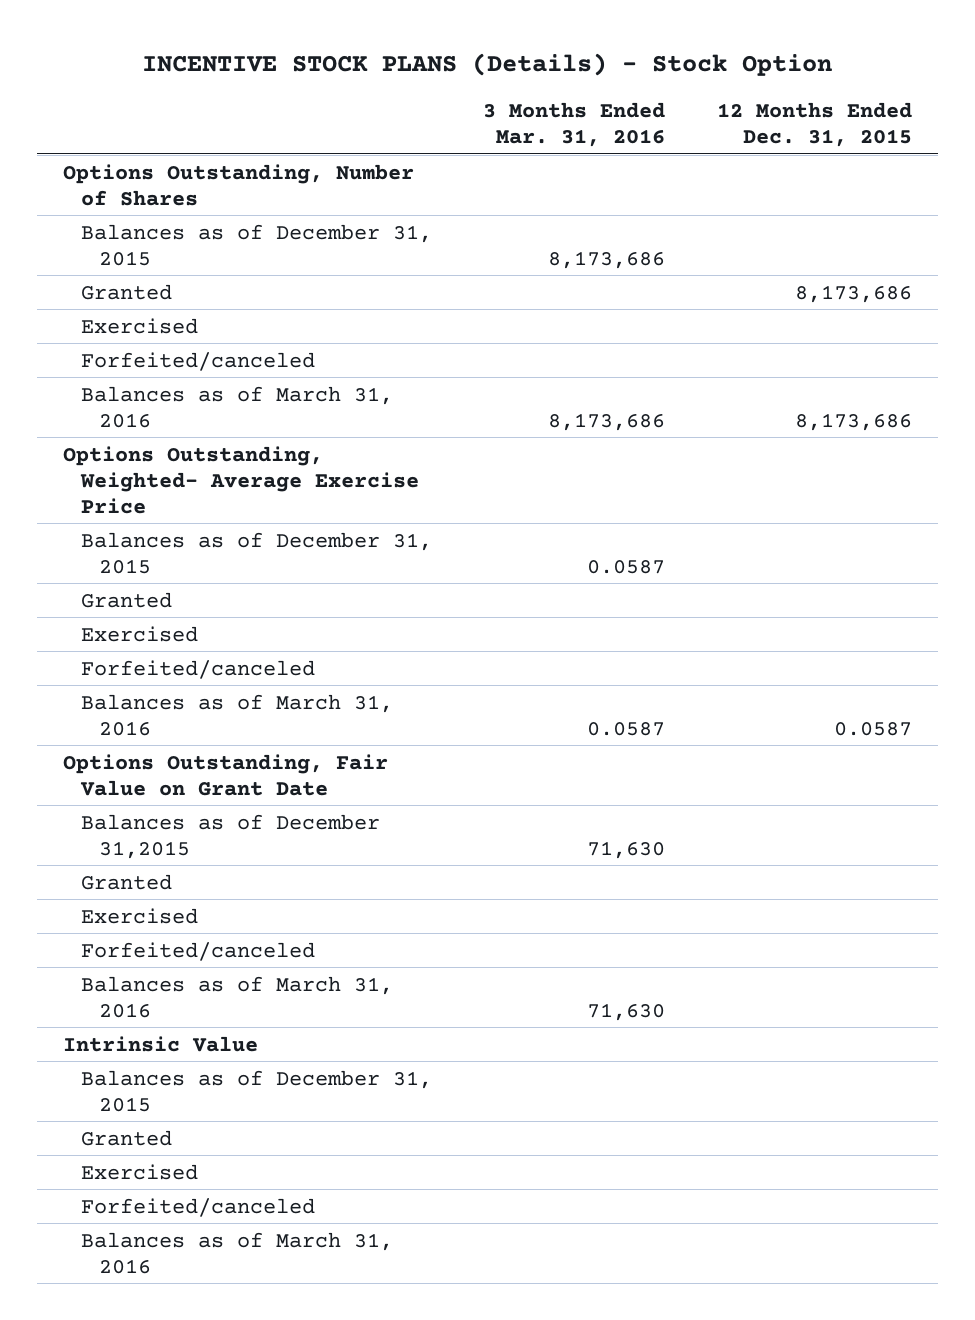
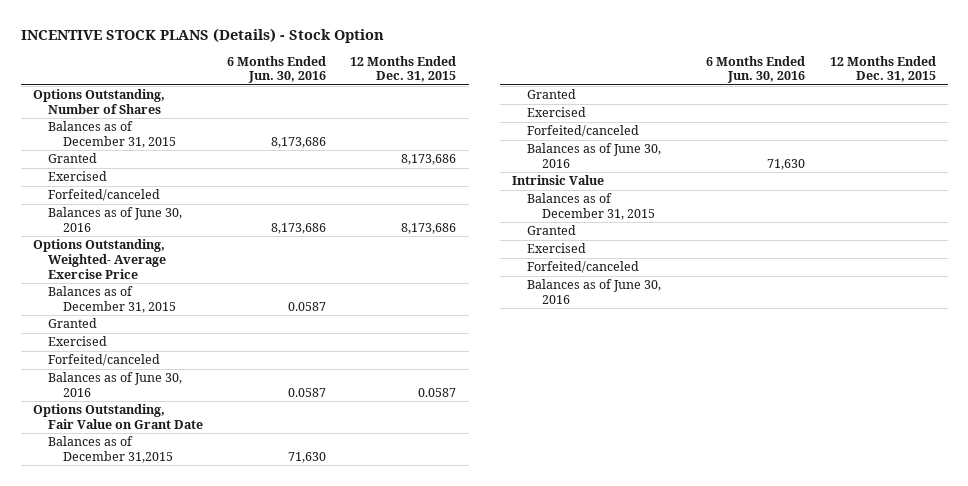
- | 3 Months Ended Mar. 31, 2016 | 12 Months Ended Dec. 31, 2015
+ | 6 Months Ended Jun. 30, 2016 | 12 Months Ended Dec. 31, 2015
- Balances as of March 31, 2016 | 8,173,686 | 8,173,686
+ Balances as of June 30, 2016 | 8,173,686 | 8,173,686
- Balances as of March 31, 2016 | 0.0587 | 0.0587
+ Balances as of June 30, 2016 | 0.0587 | 0.0587
- Balances as of March 31, 2016 | 71,630 |
+ Balances as of June 30, 2016 | 71,630 |
- Balances as of March 31, 2016
+ Balances as of June 30, 2016

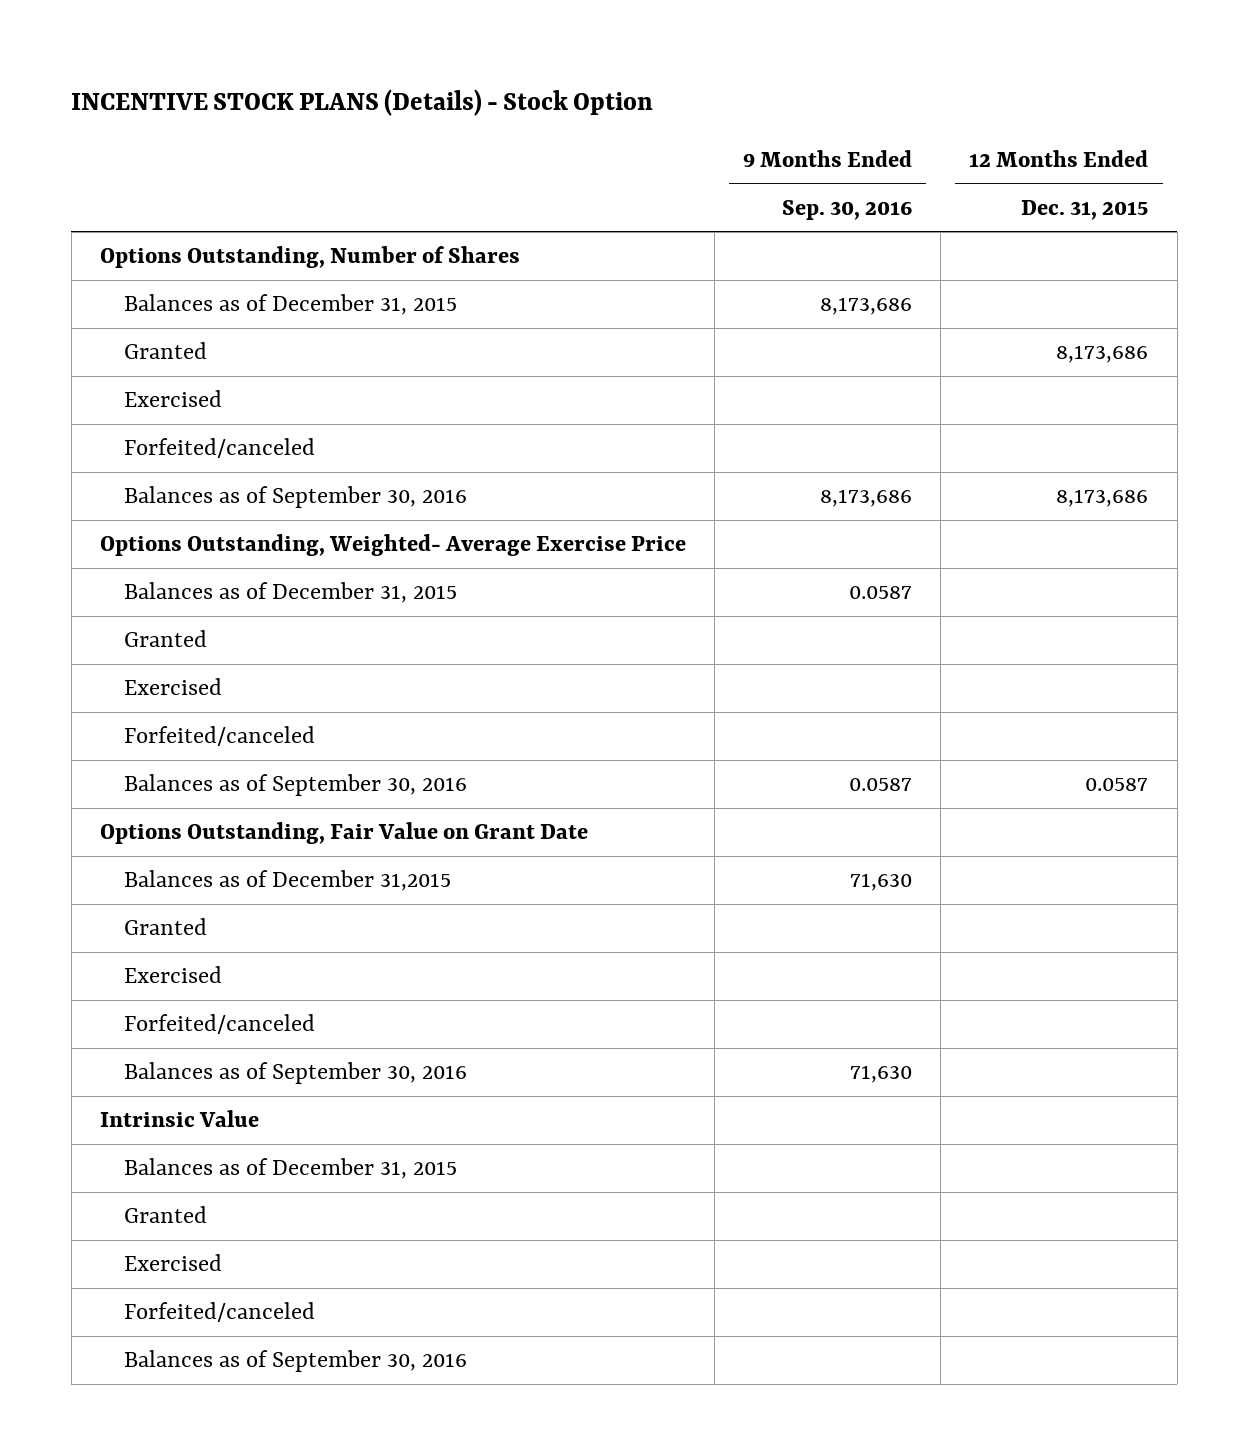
- | 6 Months Ended Jun. 30, 2016 | 12 Months Ended Dec. 31, 2015
+ | 9 Months Ended Sep. 30, 2016 | 12 Months Ended Dec. 31, 2015
- Balances as of June 30, 2016 | 8,173,686 | 8,173,686
+ Balances as of September 30, 2016 | 8,173,686 | 8,173,686
- Balances as of June 30, 2016 | 0.0587 | 0.0587
+ Balances as of September 30, 2016 | 0.0587 | 0.0587
- Balances as of June 30, 2016 | 71,630 |
+ Balances as of September 30, 2016 | 71,630 |
- Balances as of June 30, 2016
+ Balances as of September 30, 2016

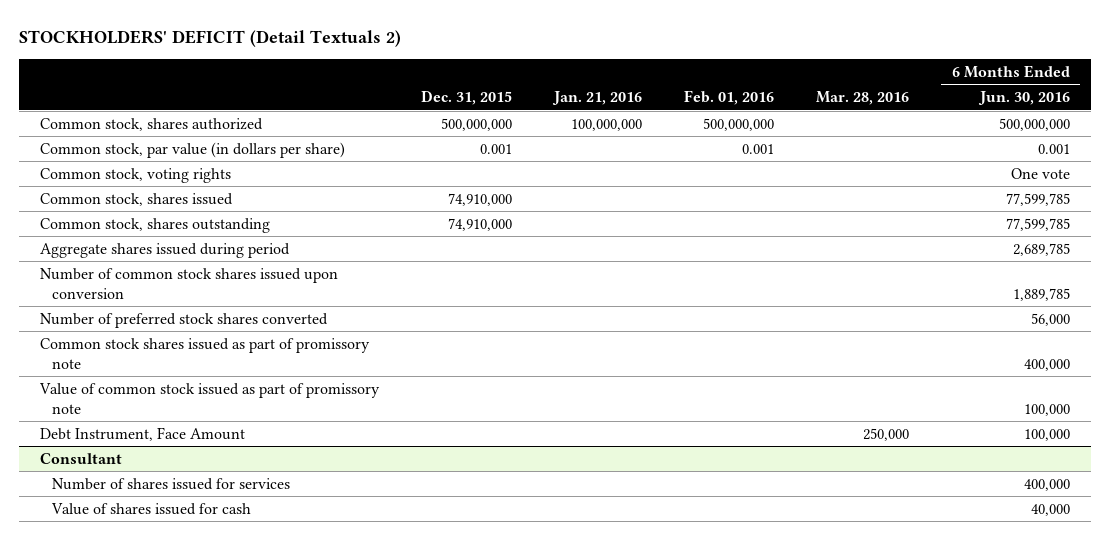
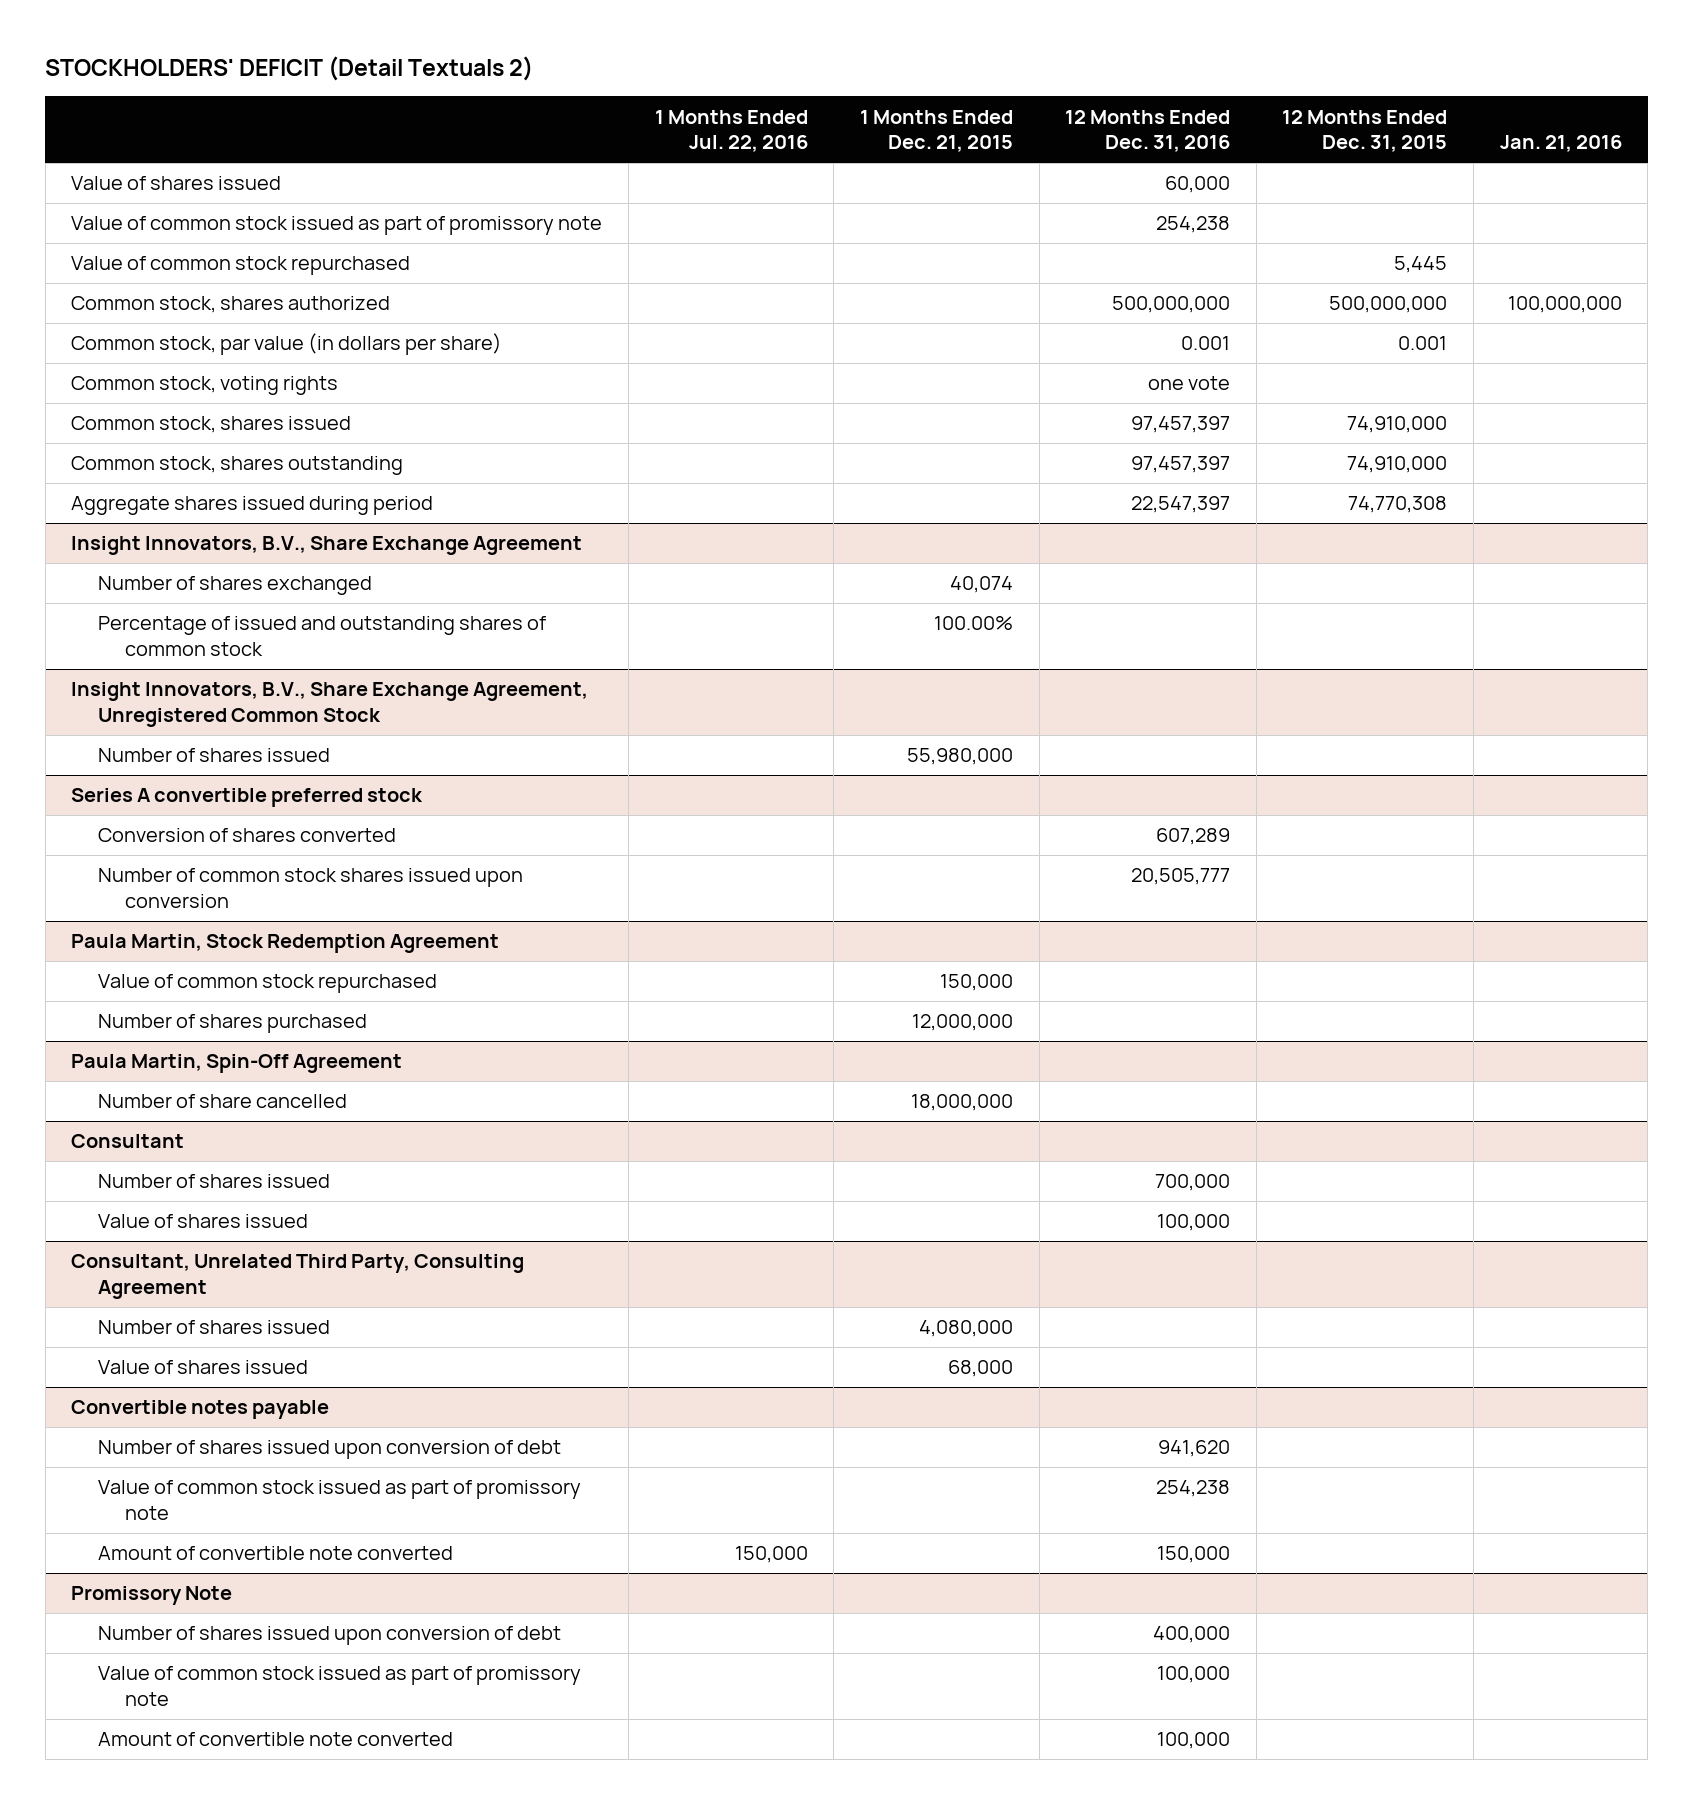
- | Dec. 31, 2015 | Jan. 21, 2016 | Feb. 01, 2016 | Mar. 28, 2016 | 6 Months Ended Jun. 30, 2016
+ | 1 Months Ended Jul. 22, 2016 | 1 Months Ended Dec. 21, 2015 | 12 Months Ended Dec. 31, 2016 | 12 Months Ended Dec. 31, 2015 | Jan. 21, 2016
+ Value of shares issued | | | 60,000 | |
moved up: Value of common stock issued as part of promissory note | | | 254,238 | |
+ Value of common stock repurchased | | | | 5,445 |
- Number of common stock shares issued upon conversion | | | | | 1,889,785
- Number of preferred stock shares converted | | | | | 56,000
- Common stock shares issued as part of promissory note | | | | | 400,000
- Debt Instrument, Face Amount | | | | 250,000 | 100,000
+ Insight Innovators, B.V., Share Exchange Agreement
+ Number of shares exchanged | | 40,074 | | |
+ Percentage of issued and outstanding shares of common stock | | 100.00% | | |
+ Insight Innovators, B.V., Share Exchange Agreement, Unregistered Common Stock
+ Number of shares issued | | 55,980,000 | | |
+ Series A convertible preferred stock
+ Conversion of shares converted | | | 607,289 | |
+ Number of common stock shares issued upon conversion | | | 20,505,777 | |
+ Paula Martin, Stock Redemption Agreement
+ Value of common stock repurchased | | 150,000 | | |
+ Number of shares purchased | | 12,000,000 | | |
+ Paula Martin, Spin-Off Agreement
+ Number of share cancelled | | 18,000,000 | | |
@ Consultant
- Number of shares issued for services | | | | | 400,000
- Value of shares issued for cash | | | | | 40,000
+ Number of shares issued | | | 700,000 | |
+ Value of shares issued | | | 100,000 | |
+ Consultant, Unrelated Third Party, Consulting Agreement
+ Number of shares issued | | 4,080,000 | | |
+ Value of shares issued | | 68,000 | | |
+ Convertible notes payable
+ Number of shares issued upon conversion of debt | | | 941,620 | |
+ Value of common stock issued as part of promissory note | | | 254,238 | |
+ Amount of convertible note converted | 150,000 | | 150,000 | |
+ Promissory Note
+ Number of shares issued upon conversion of debt | | | 400,000 | |
+ Value of common stock issued as part of promissory note | | | 100,000 | |
+ Amount of convertible note converted | | | 100,000 | |

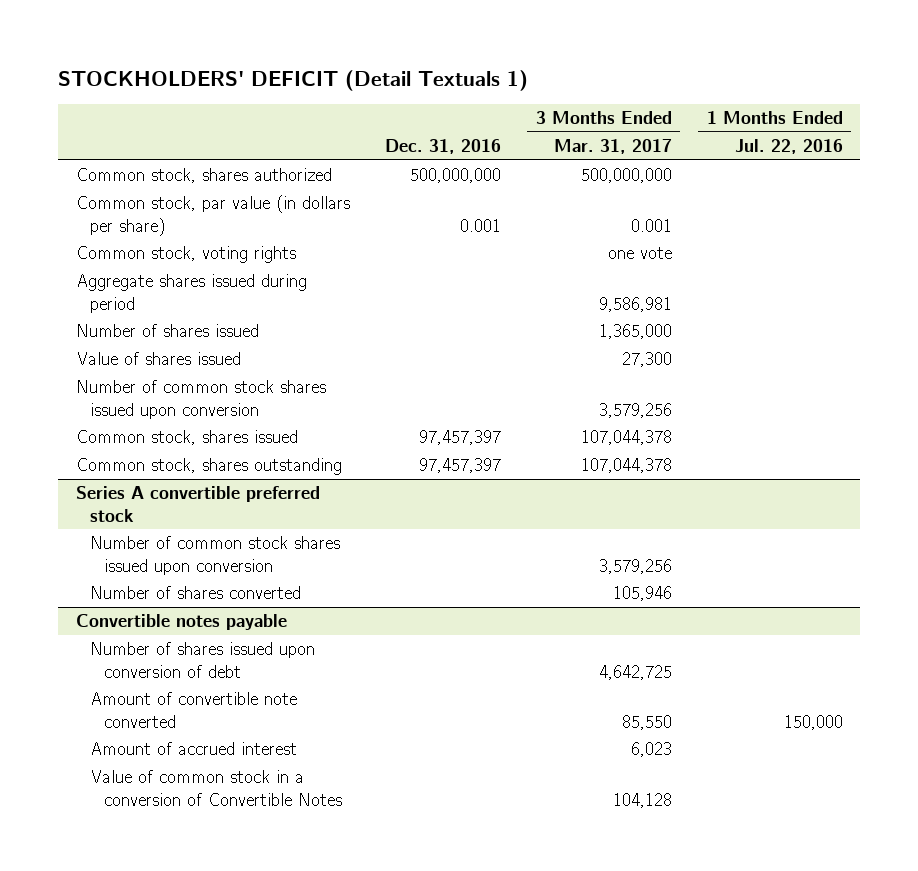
- STOCKHOLDERS' DEFICIT (Detail Textuals 2)
+ STOCKHOLDERS' DEFICIT (Detail Textuals 1)
- | 1 Months Ended Jul. 22, 2016 | 1 Months Ended Dec. 21, 2015 | 12 Months Ended Dec. 31, 2016 | 12 Months Ended Dec. 31, 2015 | Jan. 21, 2016
+ | Dec. 31, 2016 | 3 Months Ended Mar. 31, 2017 | 1 Months Ended Jul. 22, 2016
- Value of common stock issued as part of promissory note | | | 254,238 | |
- Value of common stock repurchased | | | | 5,445 |
moved up: Aggregate shares issued during period | | 9,586,981 |
+ Number of shares issued | | 1,365,000 |
moved down: Value of shares issued | | 27,300 |
+ Number of common stock shares issued upon conversion | | 3,579,256 |
- Insight Innovators, B.V., Share Exchange Agreement
- Number of shares exchanged | | 40,074 | | |
- Percentage of issued and outstanding shares of common stock | | 100.00% | | |
- Insight Innovators, B.V., Share Exchange Agreement, Unregistered Common Stock
- Number of shares issued | | 55,980,000 | | |
@ Series A convertible preferred stock
- Conversion of shares converted | | | 607,289 | |
- Paula Martin, Stock Redemption Agreement
- Value of common stock repurchased | | 150,000 | | |
- Number of shares purchased | | 12,000,000 | | |
- Paula Martin, Spin-Off Agreement
- Number of share cancelled | | 18,000,000 | | |
- Consultant
- Number of shares issued | | | 700,000 | |
- Value of shares issued | | | 100,000 | |
- Consultant, Unrelated Third Party, Consulting Agreement
- Number of shares issued | | 4,080,000 | | |
- Value of shares issued | | 68,000 | | |
@ Series A convertible preferred stock
+ Number of shares converted | | 105,946 |
@ Convertible notes payable
- Value of common stock issued as part of promissory note | | | 254,238 | |
- Promissory Note
- Number of shares issued upon conversion of debt | | | 400,000 | |
- Value of common stock issued as part of promissory note | | | 100,000 | |
- Amount of convertible note converted | | | 100,000 | |
@ Convertible notes payable
+ Amount of accrued interest | | 6,023 |
+ Value of common stock in a conversion of Convertible Notes | | 104,128 |

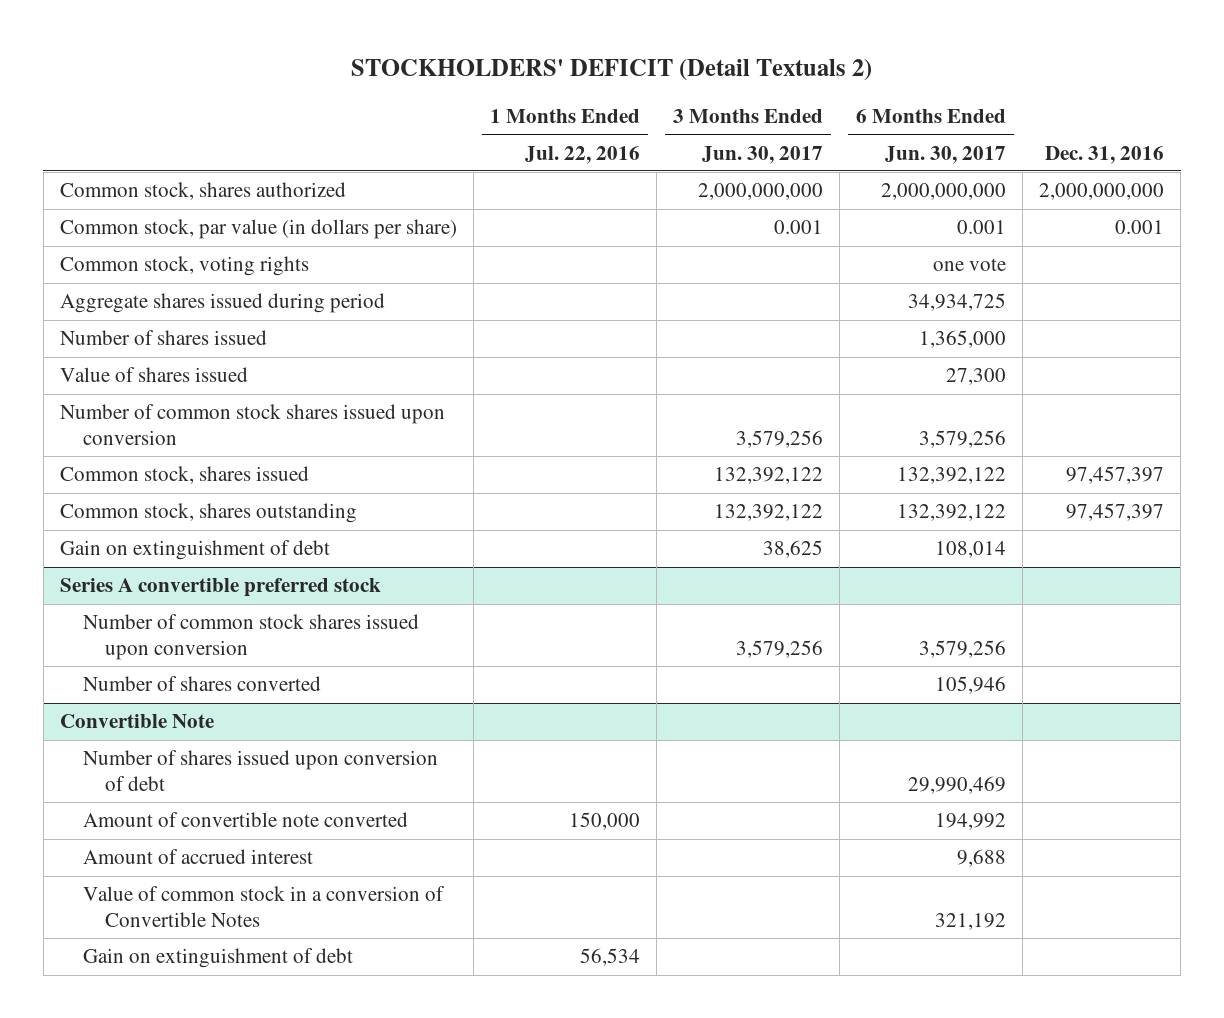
- STOCKHOLDERS' DEFICIT (Detail Textuals 1)
+ STOCKHOLDERS' DEFICIT (Detail Textuals 2)
- | Dec. 31, 2016 | 3 Months Ended Mar. 31, 2017 | 1 Months Ended Jul. 22, 2016
+ | 1 Months Ended Jul. 22, 2016 | 3 Months Ended Jun. 30, 2017 | 6 Months Ended Jun. 30, 2017 | Dec. 31, 2016
- Common stock, shares authorized | 500,000,000 | 500,000,000 |
+ Common stock, shares authorized | | 2,000,000,000 | 2,000,000,000 | 2,000,000,000
+ Gain on extinguishment of debt | | 38,625 | 108,014 |
- Convertible notes payable
+ Convertible Note
+ Gain on extinguishment of debt | 56,534 | | |

